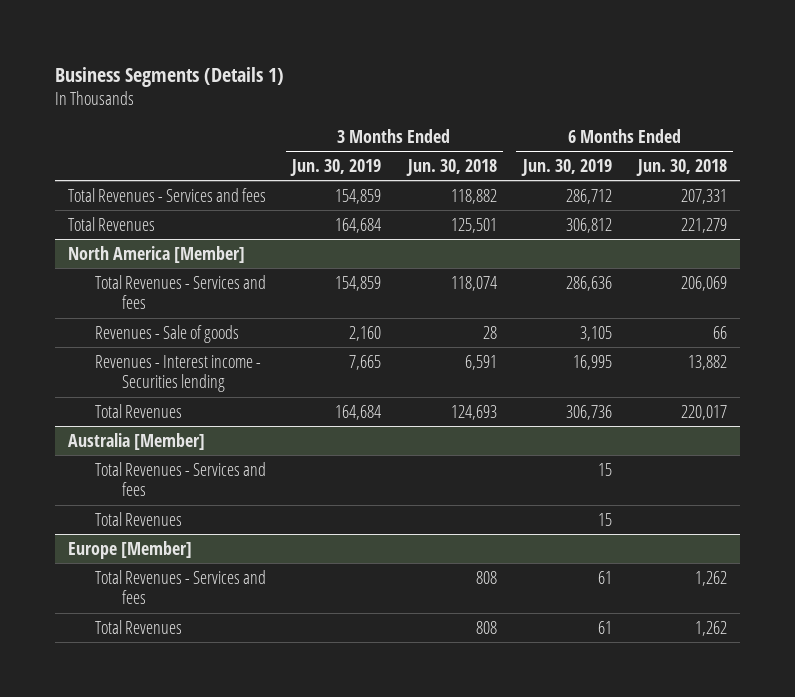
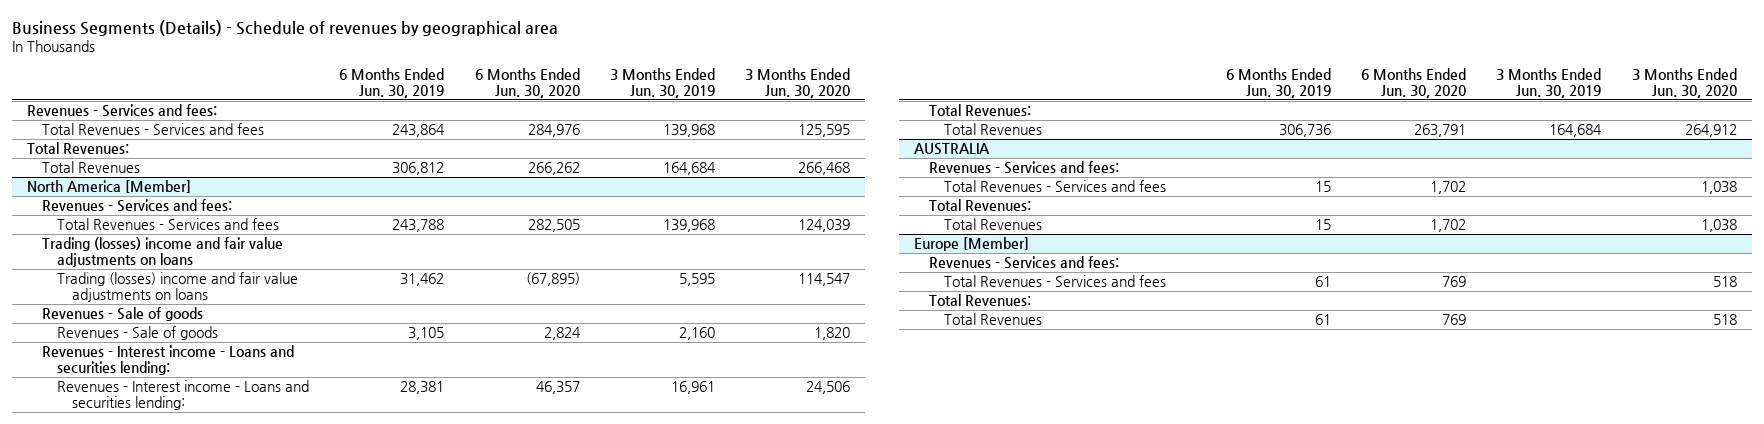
- Business Segments (Details 1)
+ Business Segments (Details) - Schedule of revenues by geographical area
- | 3 Months Ended Jun. 30, 2019 | 3 Months Ended Jun. 30, 2018 | 6 Months Ended Jun. 30, 2019 | 6 Months Ended Jun. 30, 2018
+ | 6 Months Ended Jun. 30, 2019 | 6 Months Ended Jun. 30, 2020 | 3 Months Ended Jun. 30, 2019 | 3 Months Ended Jun. 30, 2020
- Total Revenues - Services and fees | 154,859 | 118,882 | 286,712 | 207,331
+ Revenues - Services and fees:
+ Total Revenues - Services and fees | 243,864 | 284,976 | 139,968 | 125,595
+ Total Revenues:
@ North America [Member]
- Total Revenues - Services and fees | 154,859 | 118,074 | 286,636 | 206,069
+ Revenues - Services and fees:
+ Total Revenues - Services and fees | 243,788 | 282,505 | 139,968 | 124,039
+ Trading (losses) income and fair value adjustments on loans
+ Trading (losses) income and fair value adjustments on loans | 31,462 | (67,895) | 5,595 | 114,547
+ Revenues - Sale of goods
- Revenues - Interest income - Securities lending | 7,665 | 6,591 | 16,995 | 13,882
+ Revenues - Interest income - Loans and securities lending:
+ Revenues - Interest income - Loans and securities lending: | 28,381 | 46,357 | 16,961 | 24,506
+ Total Revenues:
- Australia [Member]
+ AUSTRALIA
+ Revenues - Services and fees:
+ Total Revenues:
@ Europe [Member]
+ Revenues - Services and fees:
+ Total Revenues:

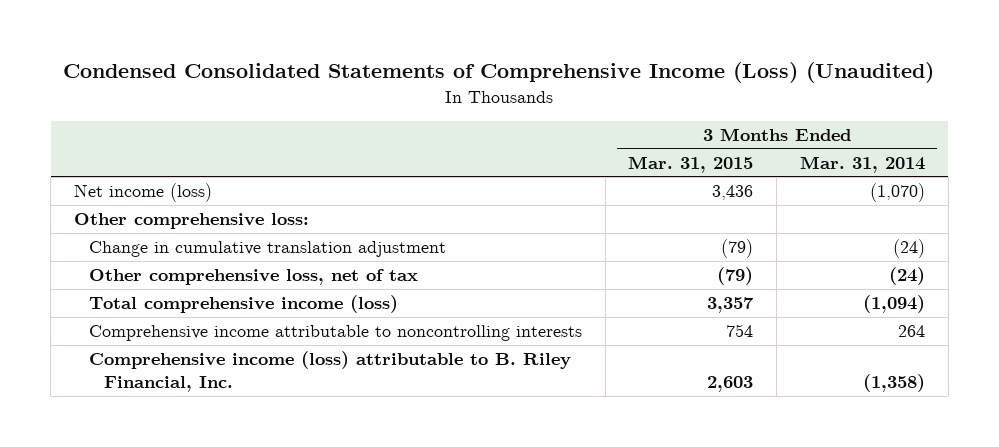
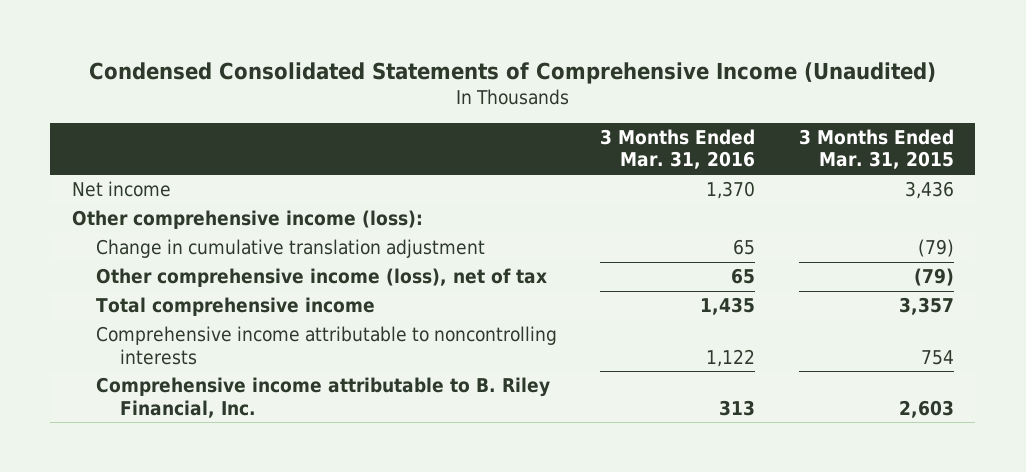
- Condensed Consolidated Statements of Comprehensive Income (Loss) (Unaudited)
+ Condensed Consolidated Statements of Comprehensive Income (Unaudited)
- | 3 Months Ended Mar. 31, 2015 | 3 Months Ended Mar. 31, 2014
+ | 3 Months Ended Mar. 31, 2016 | 3 Months Ended Mar. 31, 2015
- Net income (loss) | 3,436 | (1,070)
- Other comprehensive loss:
+ Net income | 1,370 | 3,436
+ Other comprehensive income (loss):
- Other comprehensive loss, net of tax | (79) | (24)
- Total comprehensive income (loss) | 3,357 | (1,094)
+ Other comprehensive income (loss), net of tax | 65 | (79)
+ Total comprehensive income | 1,435 | 3,357
- Comprehensive income (loss) attributable to B. Riley Financial, Inc. | 2,603 | (1,358)
+ Comprehensive income attributable to B. Riley Financial, Inc. | 313 | 2,603

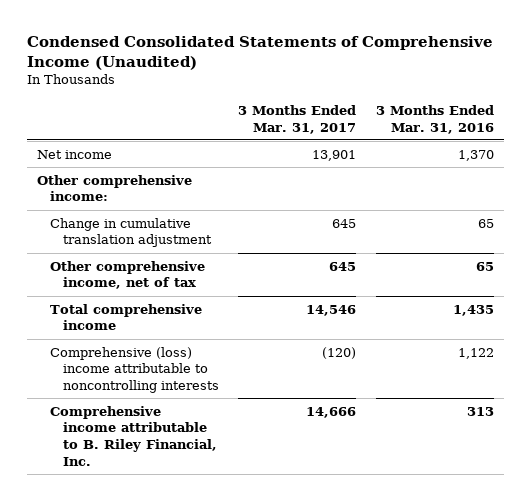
- | 3 Months Ended Mar. 31, 2016 | 3 Months Ended Mar. 31, 2015
+ | 3 Months Ended Mar. 31, 2017 | 3 Months Ended Mar. 31, 2016
- Other comprehensive income (loss):
+ Other comprehensive income:
- Other comprehensive income (loss), net of tax | 65 | (79)
+ Other comprehensive income, net of tax | 645 | 65
- Comprehensive income attributable to noncontrolling interests | 1,122 | 754
+ Comprehensive (loss) income attributable to noncontrolling interests | (120) | 1,122

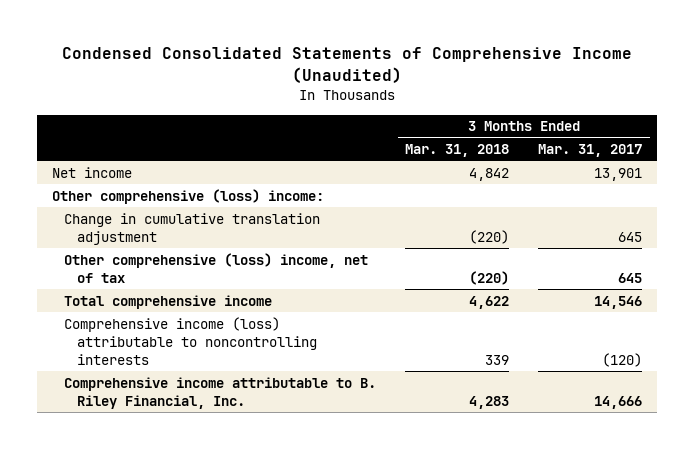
- | 3 Months Ended Mar. 31, 2017 | 3 Months Ended Mar. 31, 2016
+ | 3 Months Ended Mar. 31, 2018 | 3 Months Ended Mar. 31, 2017
- Other comprehensive income:
+ Other comprehensive (loss) income:
- Other comprehensive income, net of tax | 645 | 65
+ Other comprehensive (loss) income, net of tax | (220) | 645
- Comprehensive (loss) income attributable to noncontrolling interests | (120) | 1,122
+ Comprehensive income (loss) attributable to noncontrolling interests | 339 | (120)

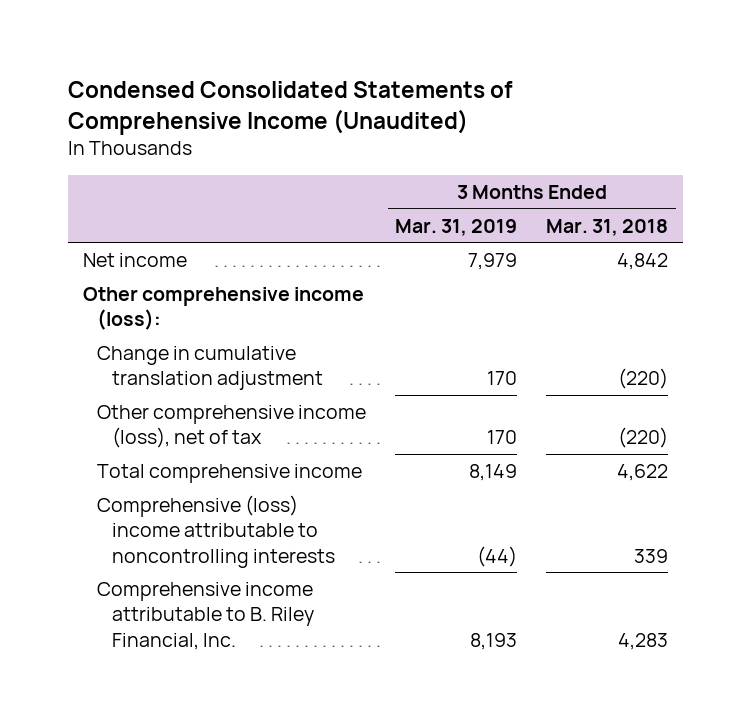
- | 3 Months Ended Mar. 31, 2018 | 3 Months Ended Mar. 31, 2017
+ | 3 Months Ended Mar. 31, 2019 | 3 Months Ended Mar. 31, 2018
- Other comprehensive (loss) income:
+ Other comprehensive income (loss):
- Other comprehensive (loss) income, net of tax | (220) | 645
+ Other comprehensive income (loss), net of tax | 170 | (220)
- Comprehensive income (loss) attributable to noncontrolling interests | 339 | (120)
+ Comprehensive (loss) income attributable to noncontrolling interests | (44) | 339

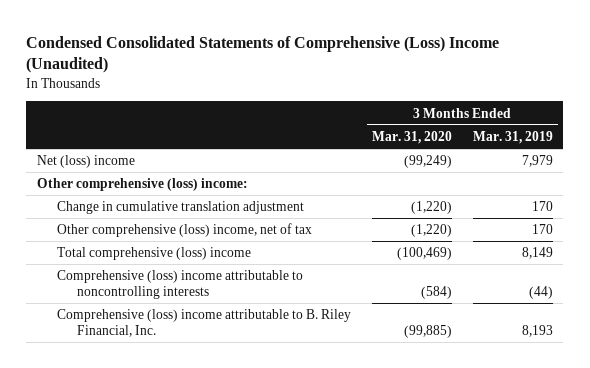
- Condensed Consolidated Statements of Comprehensive Income (Unaudited)
+ Condensed Consolidated Statements of Comprehensive (Loss) Income (Unaudited)
- | 3 Months Ended Mar. 31, 2019 | 3 Months Ended Mar. 31, 2018
+ | 3 Months Ended Mar. 31, 2020 | 3 Months Ended Mar. 31, 2019
- Net income | 7,979 | 4,842
- Other comprehensive income (loss):
+ Net (loss) income | (99,249) | 7,979
+ Other comprehensive (loss) income:
- Other comprehensive income (loss), net of tax | 170 | (220)
- Total comprehensive income | 8,149 | 4,622
+ Other comprehensive (loss) income, net of tax | (1,220) | 170
+ Total comprehensive (loss) income | (100,469) | 8,149
- Comprehensive income attributable to B. Riley Financial, Inc. | 8,193 | 4,283
+ Comprehensive (loss) income attributable to B. Riley Financial, Inc. | (99,885) | 8,193

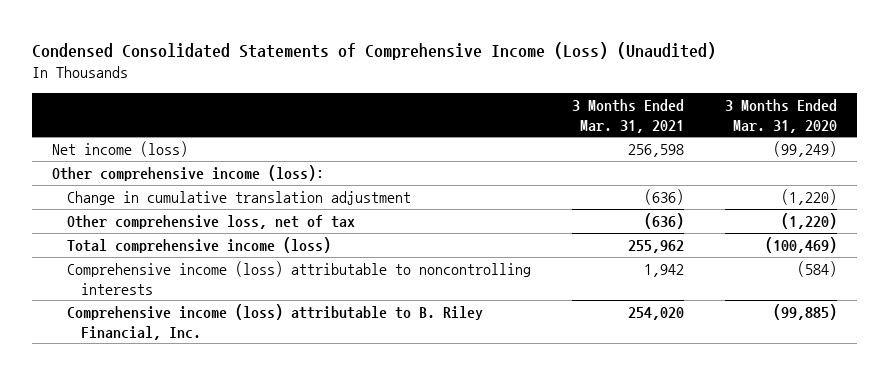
- Condensed Consolidated Statements of Comprehensive (Loss) Income (Unaudited)
+ Condensed Consolidated Statements of Comprehensive Income (Loss) (Unaudited)
- | 3 Months Ended Mar. 31, 2020 | 3 Months Ended Mar. 31, 2019
+ | 3 Months Ended Mar. 31, 2021 | 3 Months Ended Mar. 31, 2020
- Net (loss) income | (99,249) | 7,979
- Other comprehensive (loss) income:
+ Net income (loss) | 256,598 | (99,249)
+ Other comprehensive income (loss):
- Other comprehensive (loss) income, net of tax | (1,220) | 170
- Total comprehensive (loss) income | (100,469) | 8,149
- Comprehensive (loss) income attributable to noncontrolling interests | (584) | (44)
- Comprehensive (loss) income attributable to B. Riley Financial, Inc. | (99,885) | 8,193
+ Other comprehensive loss, net of tax | (636) | (1,220)
+ Total comprehensive income (loss) | 255,962 | (100,469)
+ Comprehensive income (loss) attributable to noncontrolling interests | 1,942 | (584)
+ Comprehensive income (loss) attributable to B. Riley Financial, Inc. | 254,020 | (99,885)

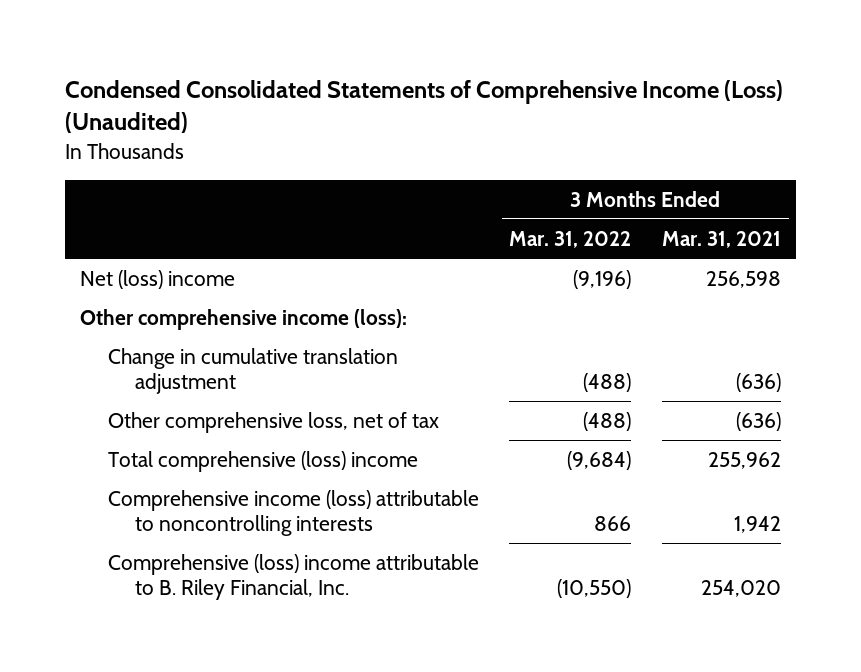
- | 3 Months Ended Mar. 31, 2021 | 3 Months Ended Mar. 31, 2020
+ | 3 Months Ended Mar. 31, 2022 | 3 Months Ended Mar. 31, 2021
- Net income (loss) | 256,598 | (99,249)
+ Net (loss) income | (9,196) | 256,598
- Total comprehensive income (loss) | 255,962 | (100,469)
+ Total comprehensive (loss) income | (9,684) | 255,962
- Comprehensive income (loss) attributable to B. Riley Financial, Inc. | 254,020 | (99,885)
+ Comprehensive (loss) income attributable to B. Riley Financial, Inc. | (10,550) | 254,020

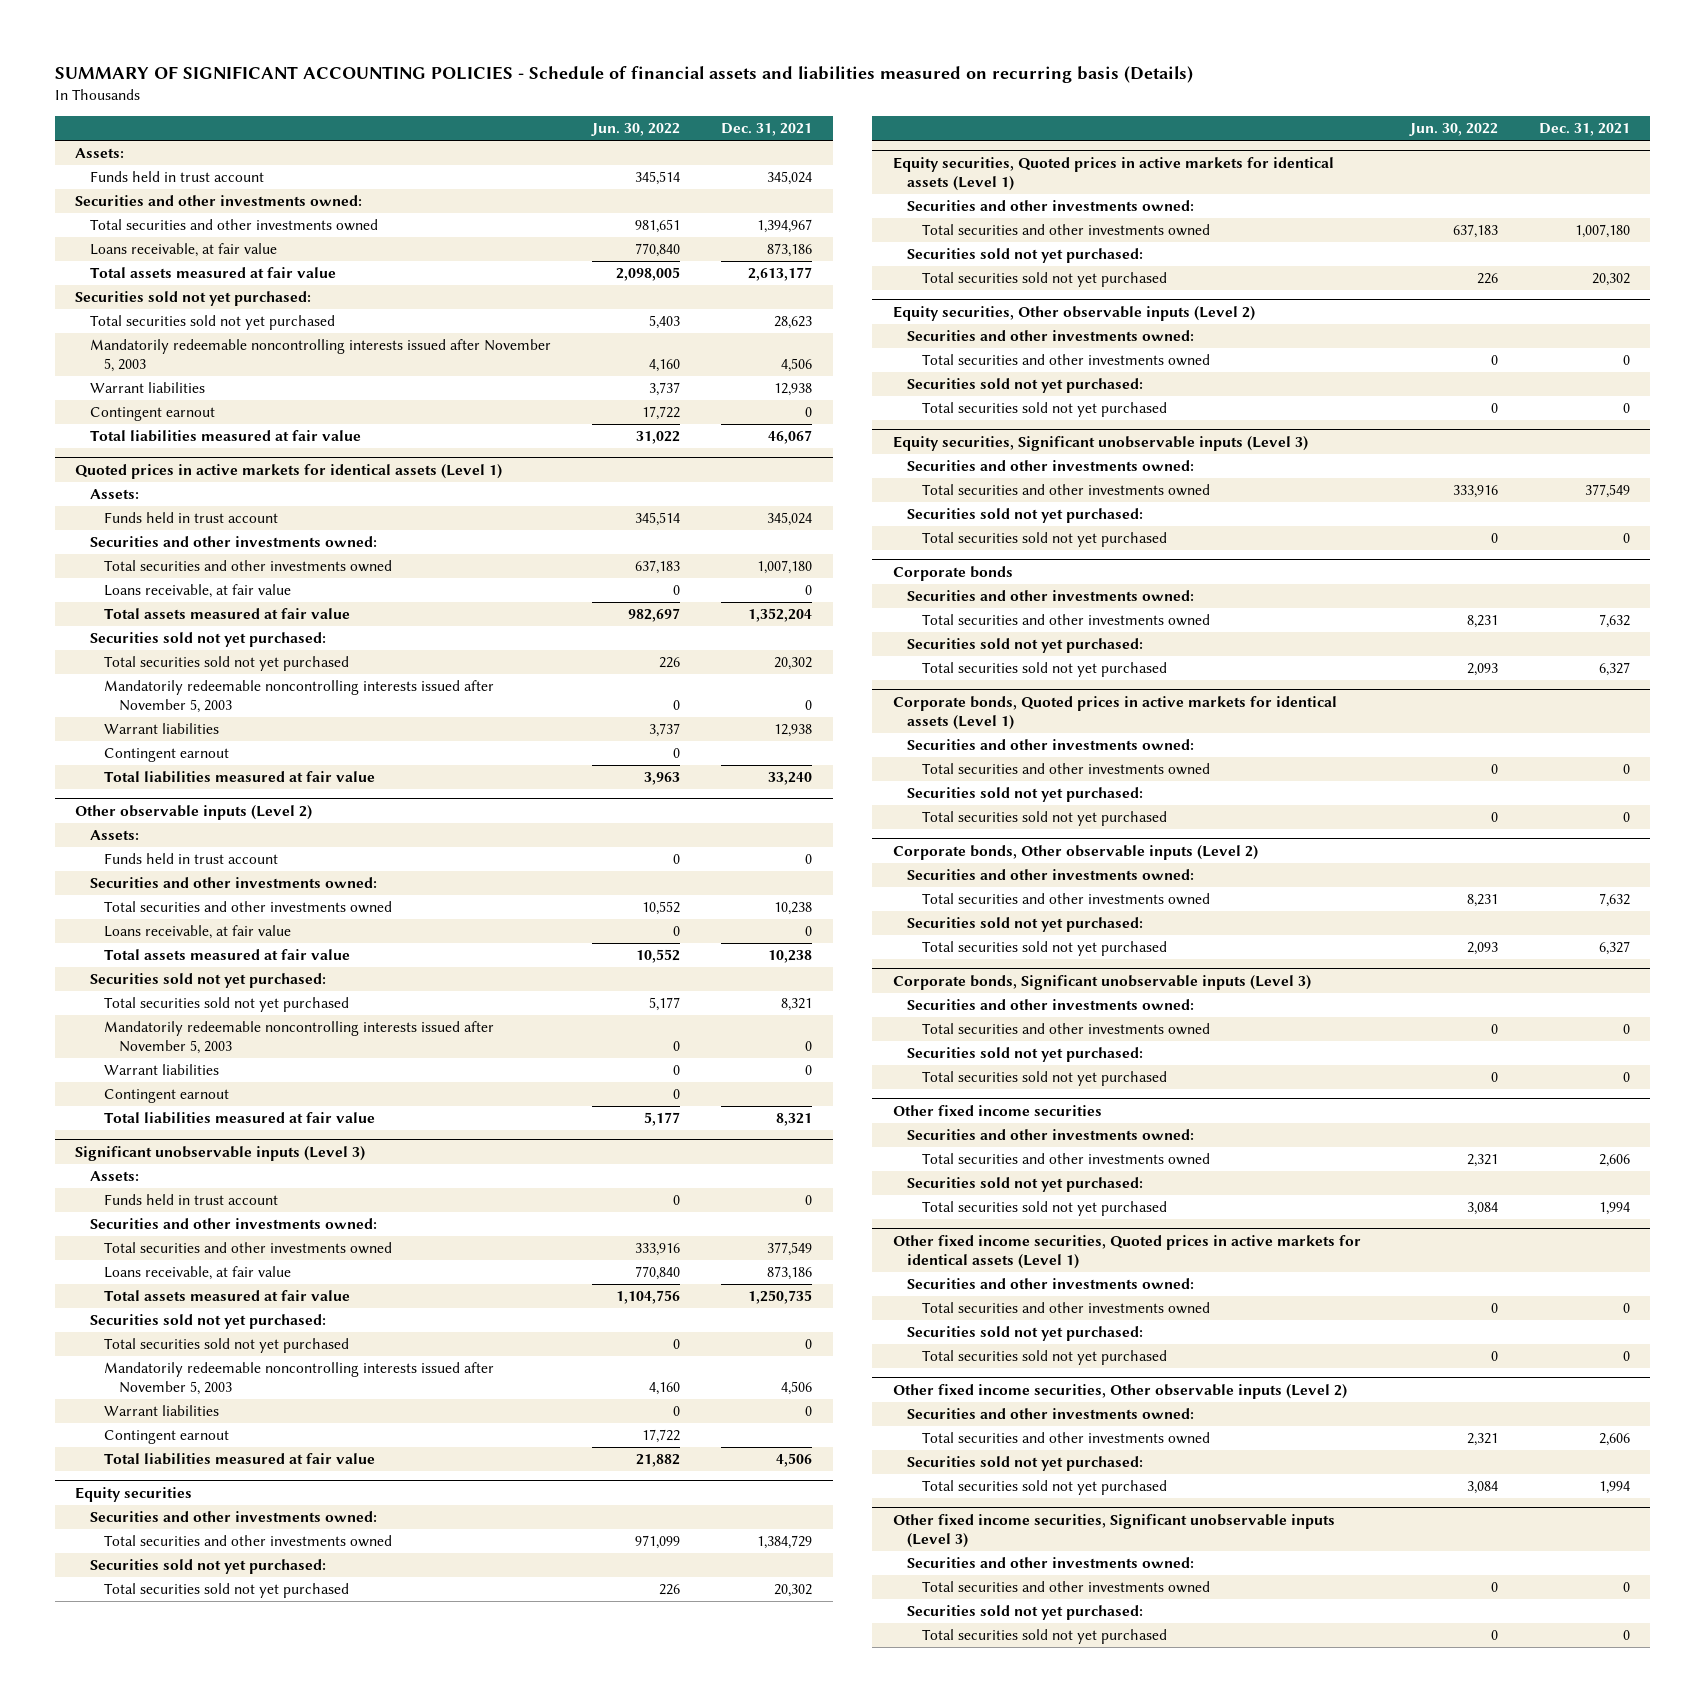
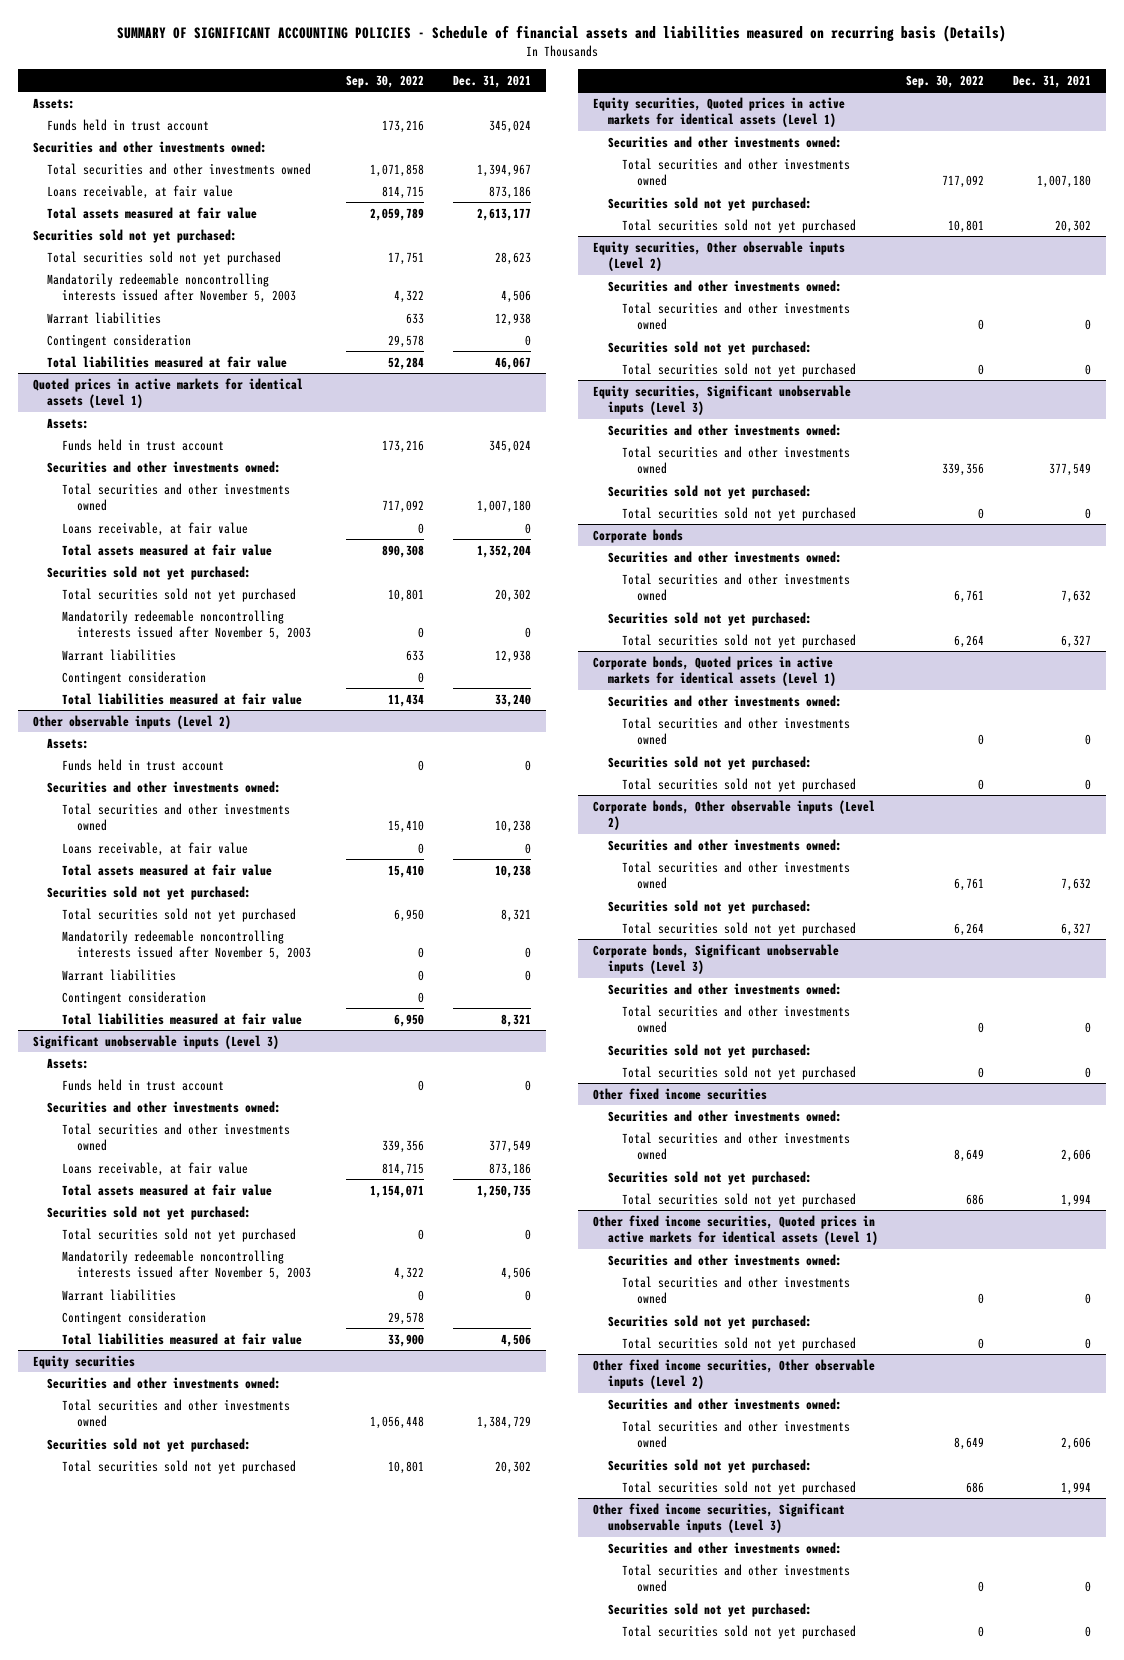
- | Jun. 30, 2022 | Dec. 31, 2021
+ | Sep. 30, 2022 | Dec. 31, 2021
- Contingent earnout | 17,722 | 0
+ Contingent consideration | 29,578 | 0
@ Quoted prices in active markets for identical assets (Level 1)
- Contingent earnout | 0 |
+ Contingent consideration | 0 |
@ Other observable inputs (Level 2)
- Contingent earnout | 0 |
+ Contingent consideration | 0 |
@ Significant unobservable inputs (Level 3)
- Contingent earnout | 17,722 |
+ Contingent consideration | 29,578 |

